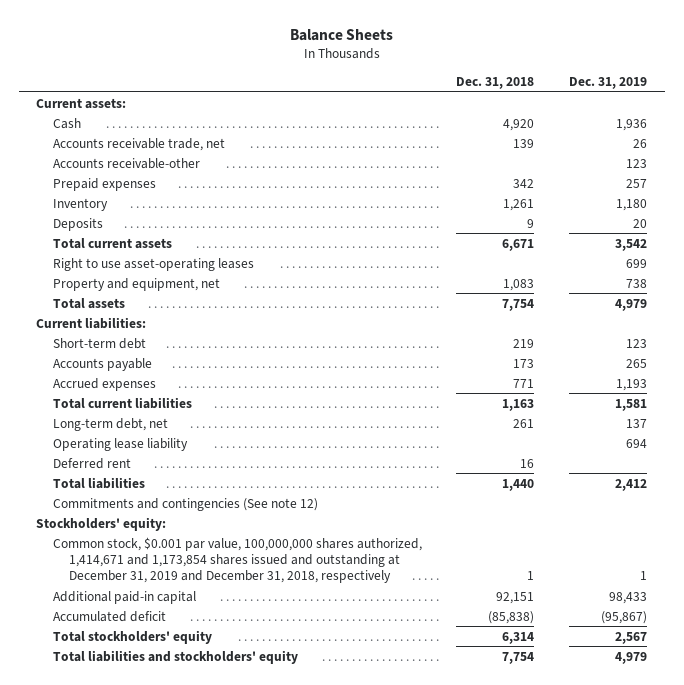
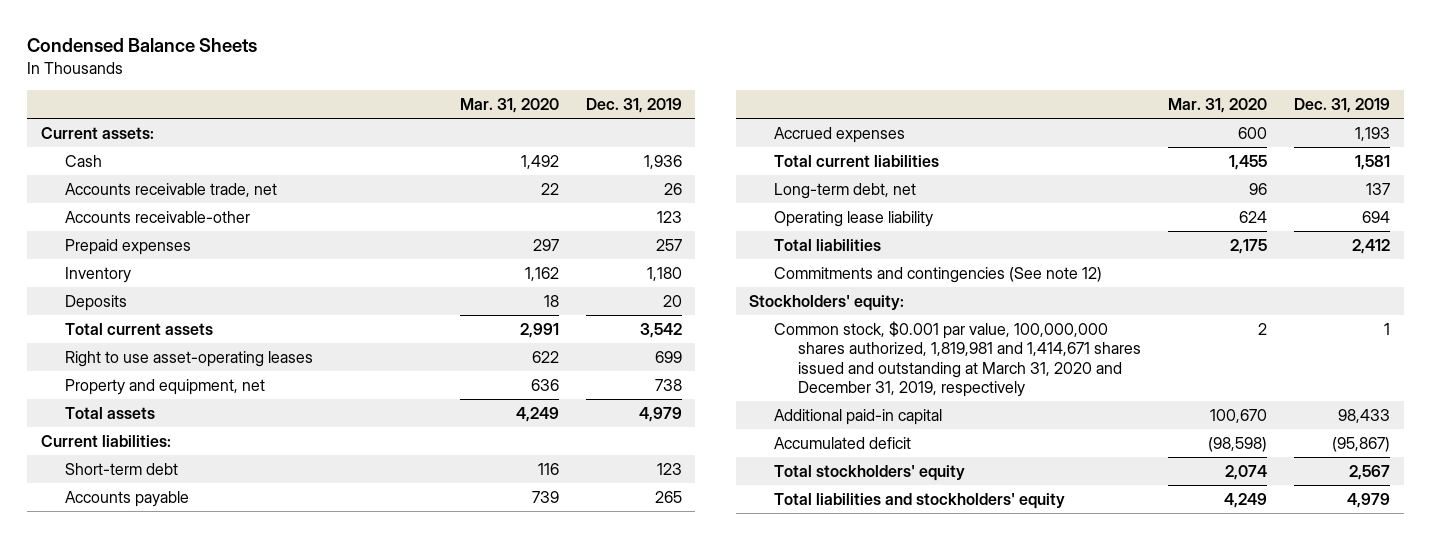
- Balance Sheets
+ Condensed Balance Sheets
- | Dec. 31, 2018 | Dec. 31, 2019
+ | Mar. 31, 2020 | Dec. 31, 2019
- Deferred rent | 16 |
- Common stock, $0.001 par value, 100,000,000 shares authorized, 1,414,671 and 1,173,854 shares issued and outstanding at December 31, 2019 and December 31, 2018, respectively | 1 | 1
+ Common stock, $0.001 par value, 100,000,000 shares authorized, 1,819,981 and 1,414,671 shares issued and outstanding at March 31, 2020 and December 31, 2019, respectively | 2 | 1

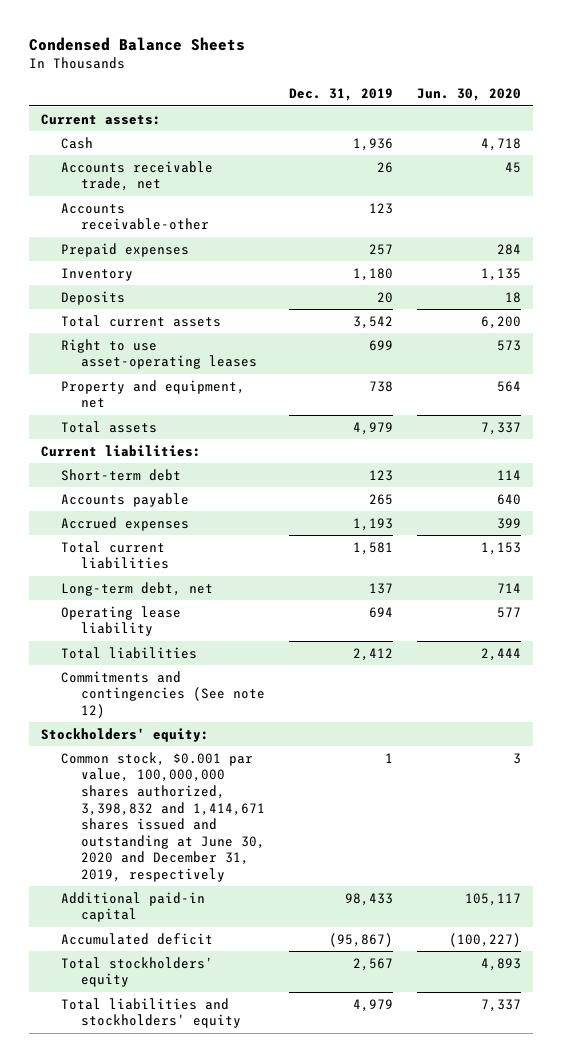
- | Mar. 31, 2020 | Dec. 31, 2019
+ | Dec. 31, 2019 | Jun. 30, 2020
- Common stock, $0.001 par value, 100,000,000 shares authorized, 1,819,981 and 1,414,671 shares issued and outstanding at March 31, 2020 and December 31, 2019, respectively | 2 | 1
+ Common stock, $0.001 par value, 100,000,000 shares authorized, 3,398,832 and 1,414,671 shares issued and outstanding at June 30, 2020 and December 31, 2019, respectively | 1 | 3

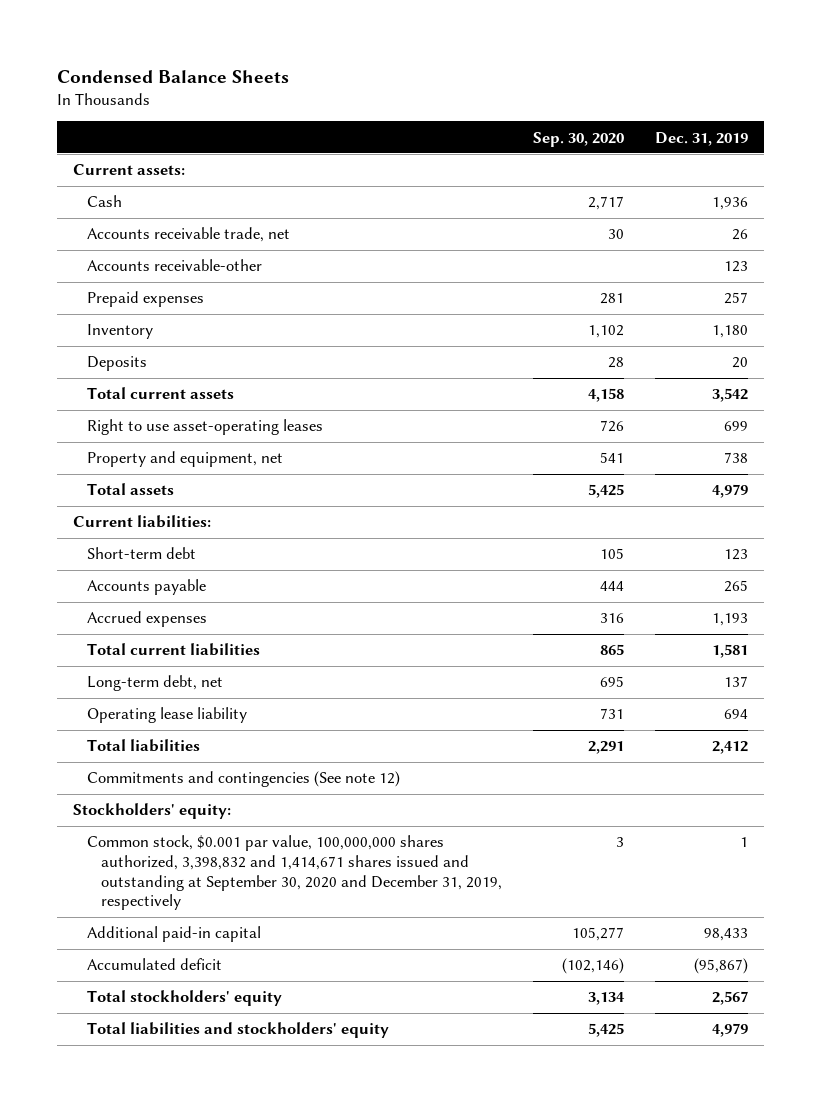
- | Dec. 31, 2019 | Jun. 30, 2020
+ | Sep. 30, 2020 | Dec. 31, 2019
- Common stock, $0.001 par value, 100,000,000 shares authorized, 3,398,832 and 1,414,671 shares issued and outstanding at June 30, 2020 and December 31, 2019, respectively | 1 | 3
+ Common stock, $0.001 par value, 100,000,000 shares authorized, 3,398,832 and 1,414,671 shares issued and outstanding at September 30, 2020 and December 31, 2019, respectively | 3 | 1

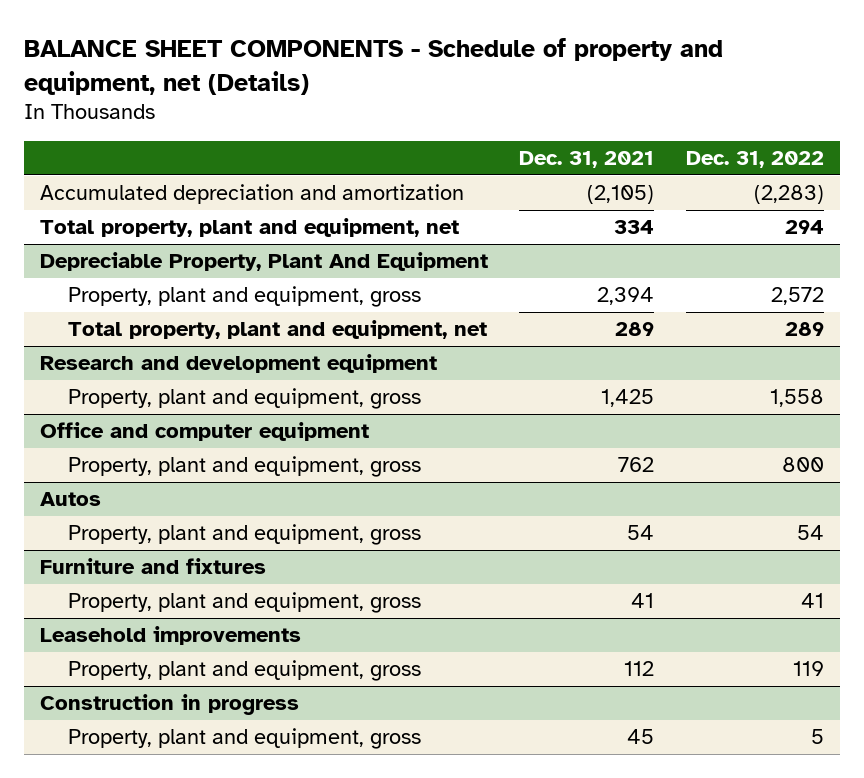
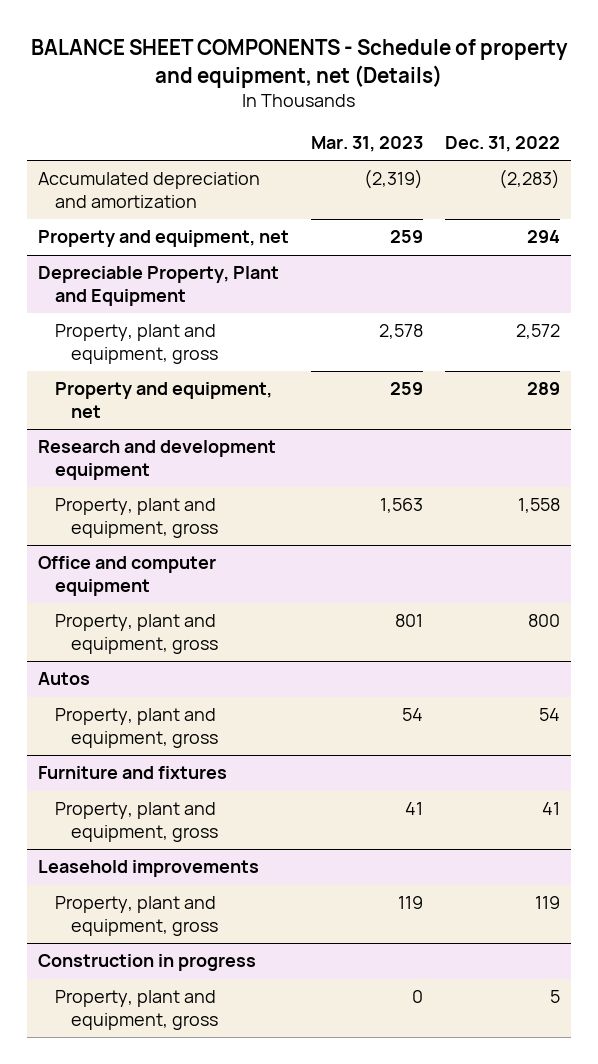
- | Dec. 31, 2021 | Dec. 31, 2022
+ | Mar. 31, 2023 | Dec. 31, 2022
- Total property, plant and equipment, net | 334 | 294
- Depreciable Property, Plant And Equipment
+ Property and equipment, net | 259 | 294
+ Depreciable Property, Plant and Equipment
- Total property, plant and equipment, net | 289 | 289
+ Property and equipment, net | 259 | 289

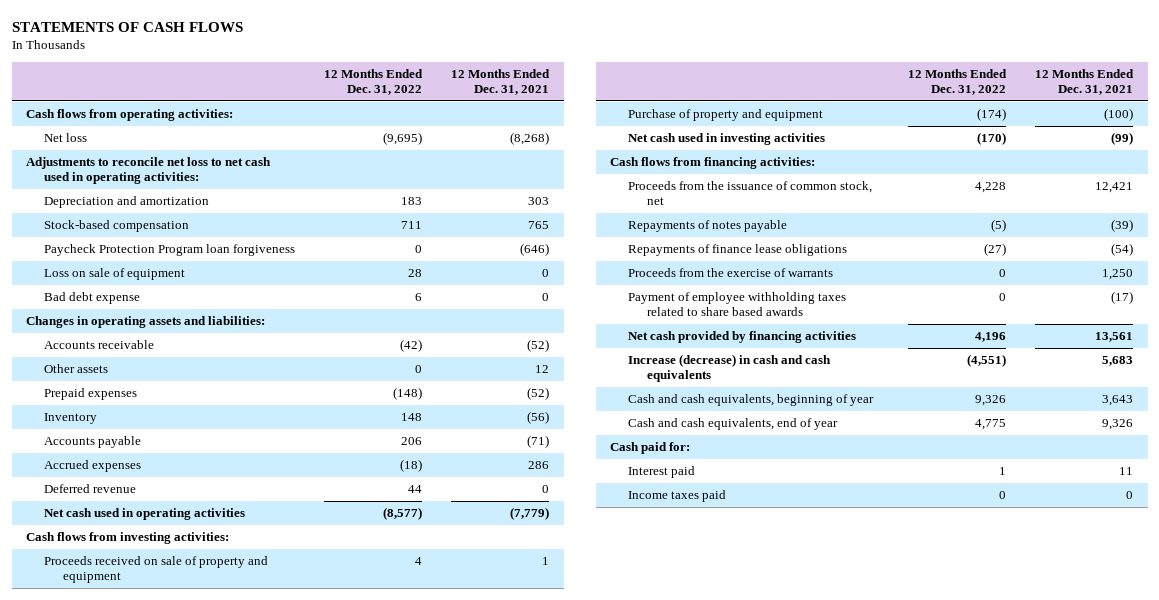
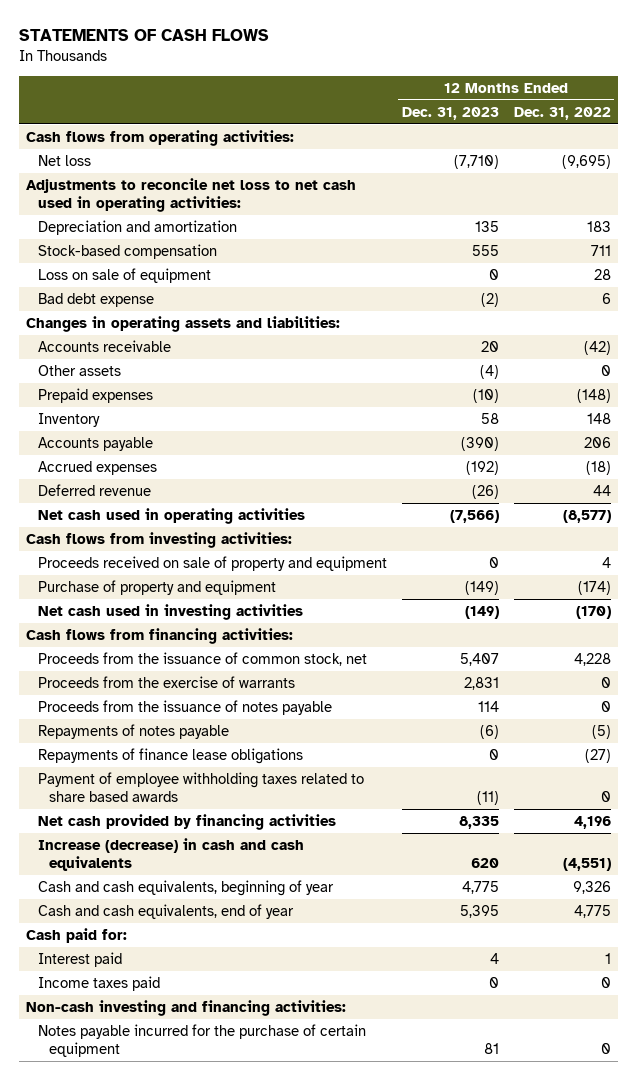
- | 12 Months Ended Dec. 31, 2022 | 12 Months Ended Dec. 31, 2021
+ | 12 Months Ended Dec. 31, 2023 | 12 Months Ended Dec. 31, 2022
- Paycheck Protection Program loan forgiveness | 0 | (646)
moved up: Proceeds from the exercise of warrants | 2,831 | 0
+ Proceeds from the issuance of notes payable | 114 | 0
+ Non-cash investing and financing activities:
+ Notes payable incurred for the purchase of certain equipment | 81 | 0

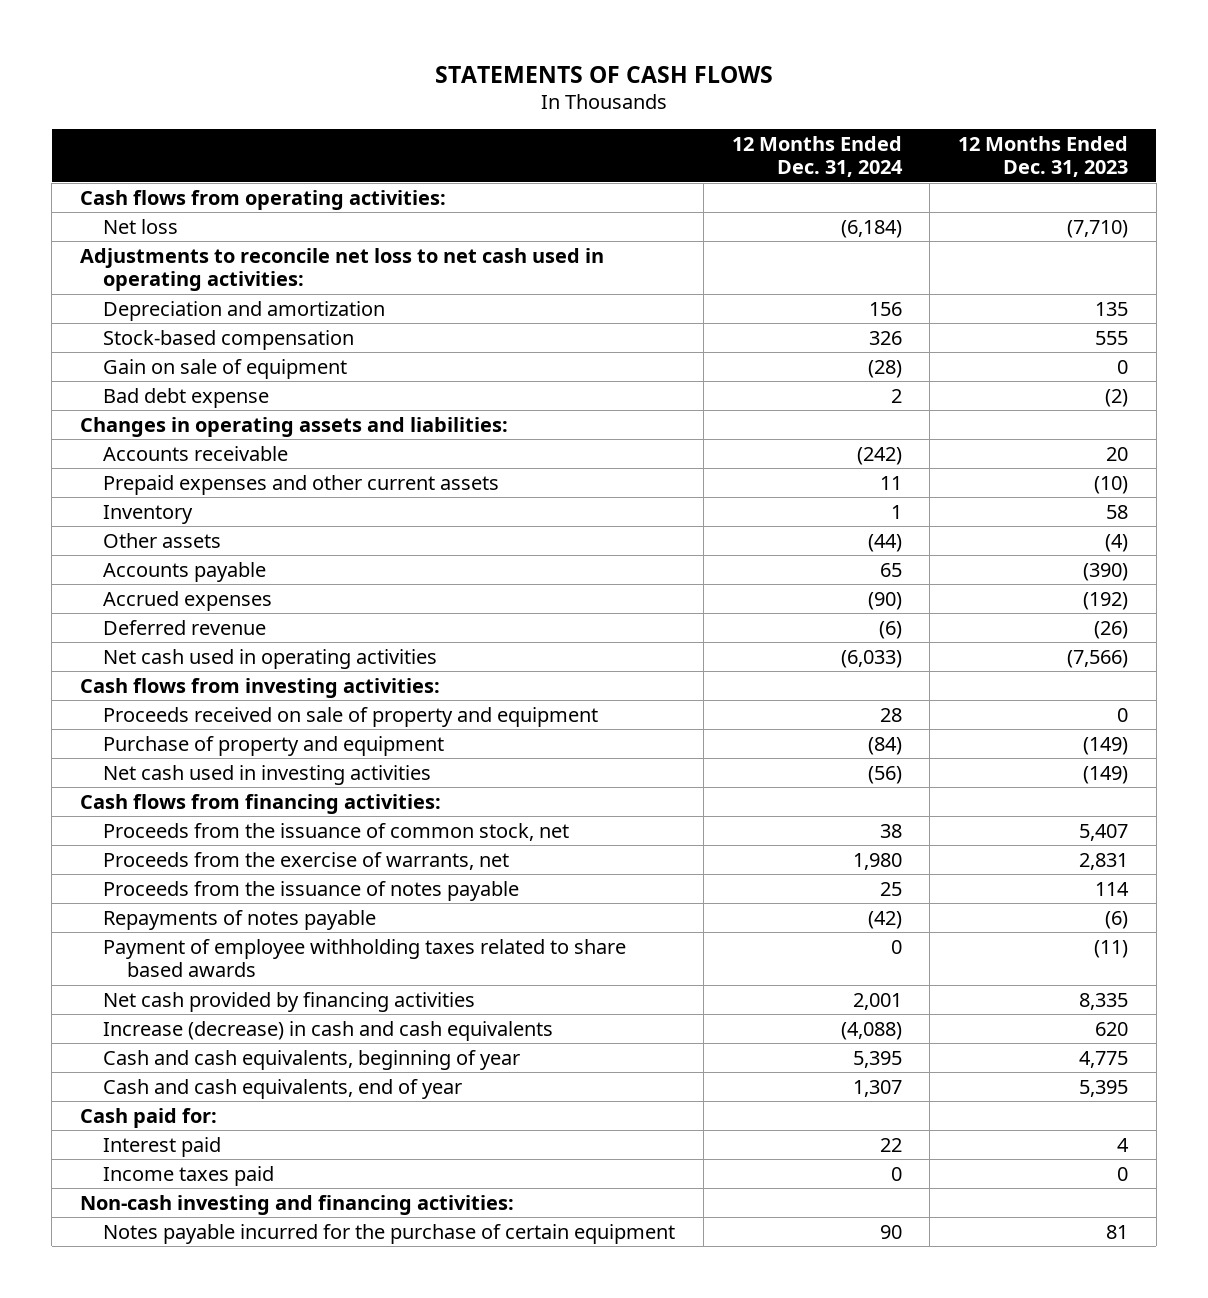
- | 12 Months Ended Dec. 31, 2023 | 12 Months Ended Dec. 31, 2022
+ | 12 Months Ended Dec. 31, 2024 | 12 Months Ended Dec. 31, 2023
- Loss on sale of equipment | 0 | 28
+ Gain on sale of equipment | (28) | 0
- Prepaid expenses | (10) | (148)
+ Prepaid expenses and other current assets | 11 | (10)
moved down: Other assets | (44) | (4)
- Proceeds from the exercise of warrants | 2,831 | 0
+ Proceeds from the exercise of warrants, net | 1,980 | 2,831
- Repayments of finance lease obligations | 0 | (27)

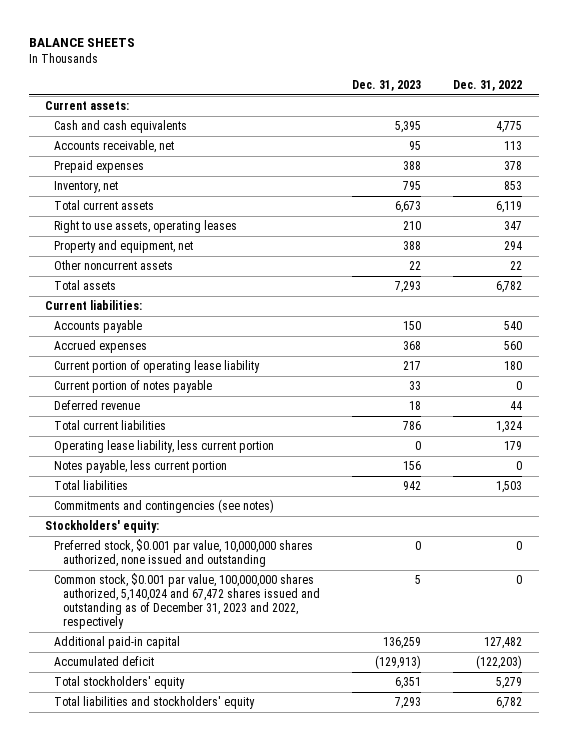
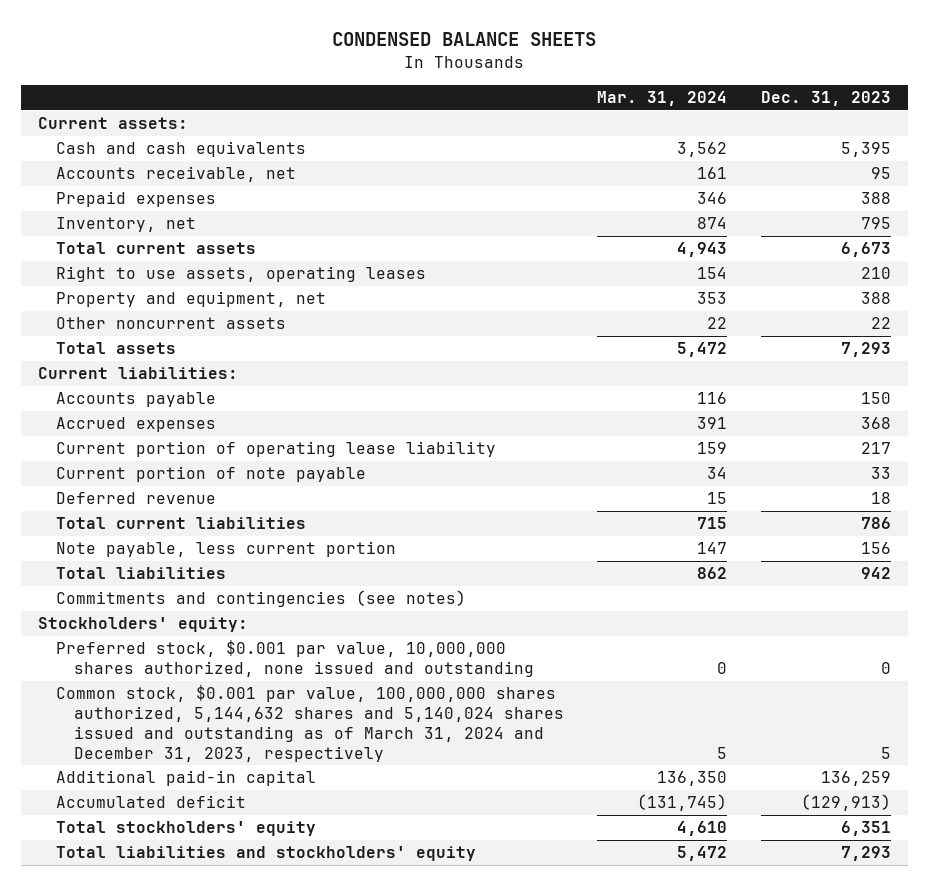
- BALANCE SHEETS
+ CONDENSED BALANCE SHEETS
- | Dec. 31, 2023 | Dec. 31, 2022
+ | Mar. 31, 2024 | Dec. 31, 2023
- Current portion of notes payable | 33 | 0
+ Current portion of note payable | 34 | 33
- Operating lease liability, less current portion | 0 | 179
- Notes payable, less current portion | 156 | 0
+ Note payable, less current portion | 147 | 156
- Common stock, $0.001 par value, 100,000,000 shares authorized, 5,140,024 and 67,472 shares issued and outstanding as of December 31, 2023 and 2022, respectively | 5 | 0
+ Common stock, $0.001 par value, 100,000,000 shares authorized, 5,144,632 shares and 5,140,024 shares issued and outstanding as of March 31, 2024 and December 31, 2023, respectively | 5 | 5

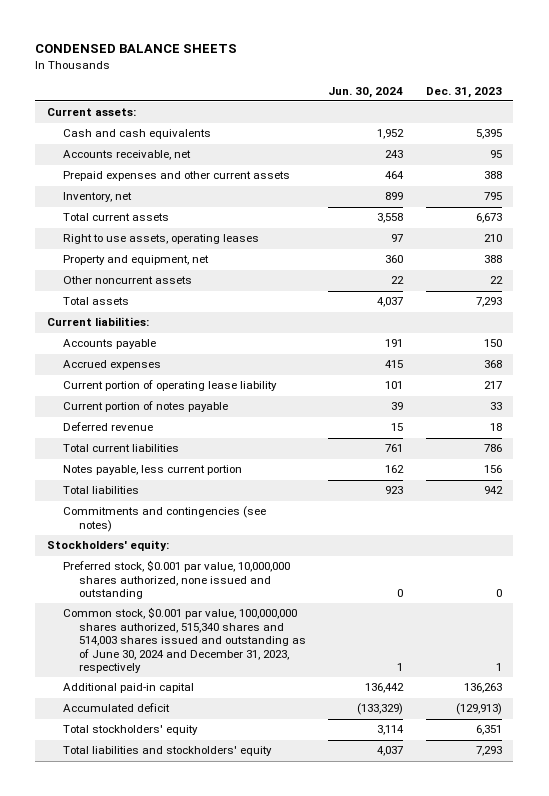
- | Mar. 31, 2024 | Dec. 31, 2023
+ | Jun. 30, 2024 | Dec. 31, 2023
- Prepaid expenses | 346 | 388
+ Prepaid expenses and other current assets | 464 | 388
- Current portion of note payable | 34 | 33
+ Current portion of notes payable | 39 | 33
- Note payable, less current portion | 147 | 156
+ Notes payable, less current portion | 162 | 156
- Common stock, $0.001 par value, 100,000,000 shares authorized, 5,144,632 shares and 5,140,024 shares issued and outstanding as of March 31, 2024 and December 31, 2023, respectively | 5 | 5
- Additional paid-in capital | 136,350 | 136,259
+ Common stock, $0.001 par value, 100,000,000 shares authorized, 515,340 shares and 514,003 shares issued and outstanding as of June 30, 2024 and December 31, 2023, respectively | 1 | 1
+ Additional paid-in capital | 136,442 | 136,263

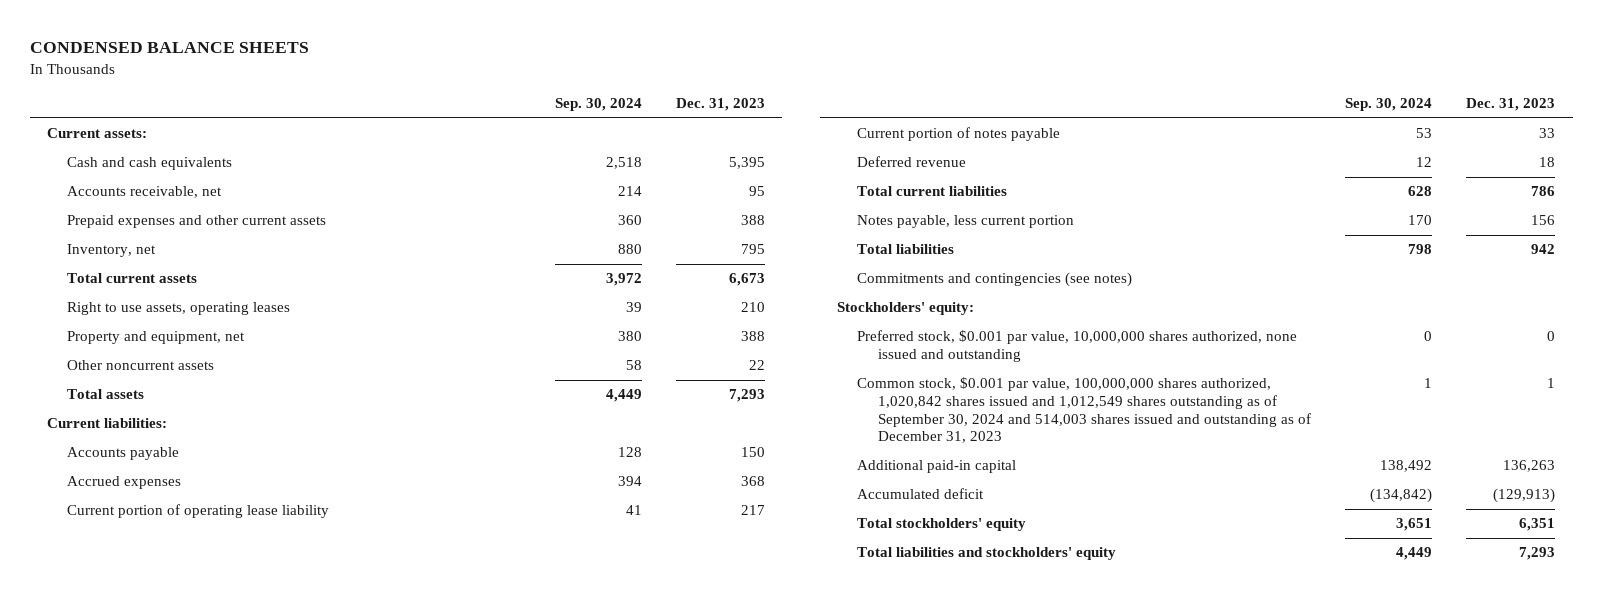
- | Jun. 30, 2024 | Dec. 31, 2023
+ | Sep. 30, 2024 | Dec. 31, 2023
- Common stock, $0.001 par value, 100,000,000 shares authorized, 515,340 shares and 514,003 shares issued and outstanding as of June 30, 2024 and December 31, 2023, respectively | 1 | 1
+ Common stock, $0.001 par value, 100,000,000 shares authorized, 1,020,842 shares issued and 1,012,549 shares outstanding as of September 30, 2024 and 514,003 shares issued and outstanding as of December 31, 2023 | 1 | 1

